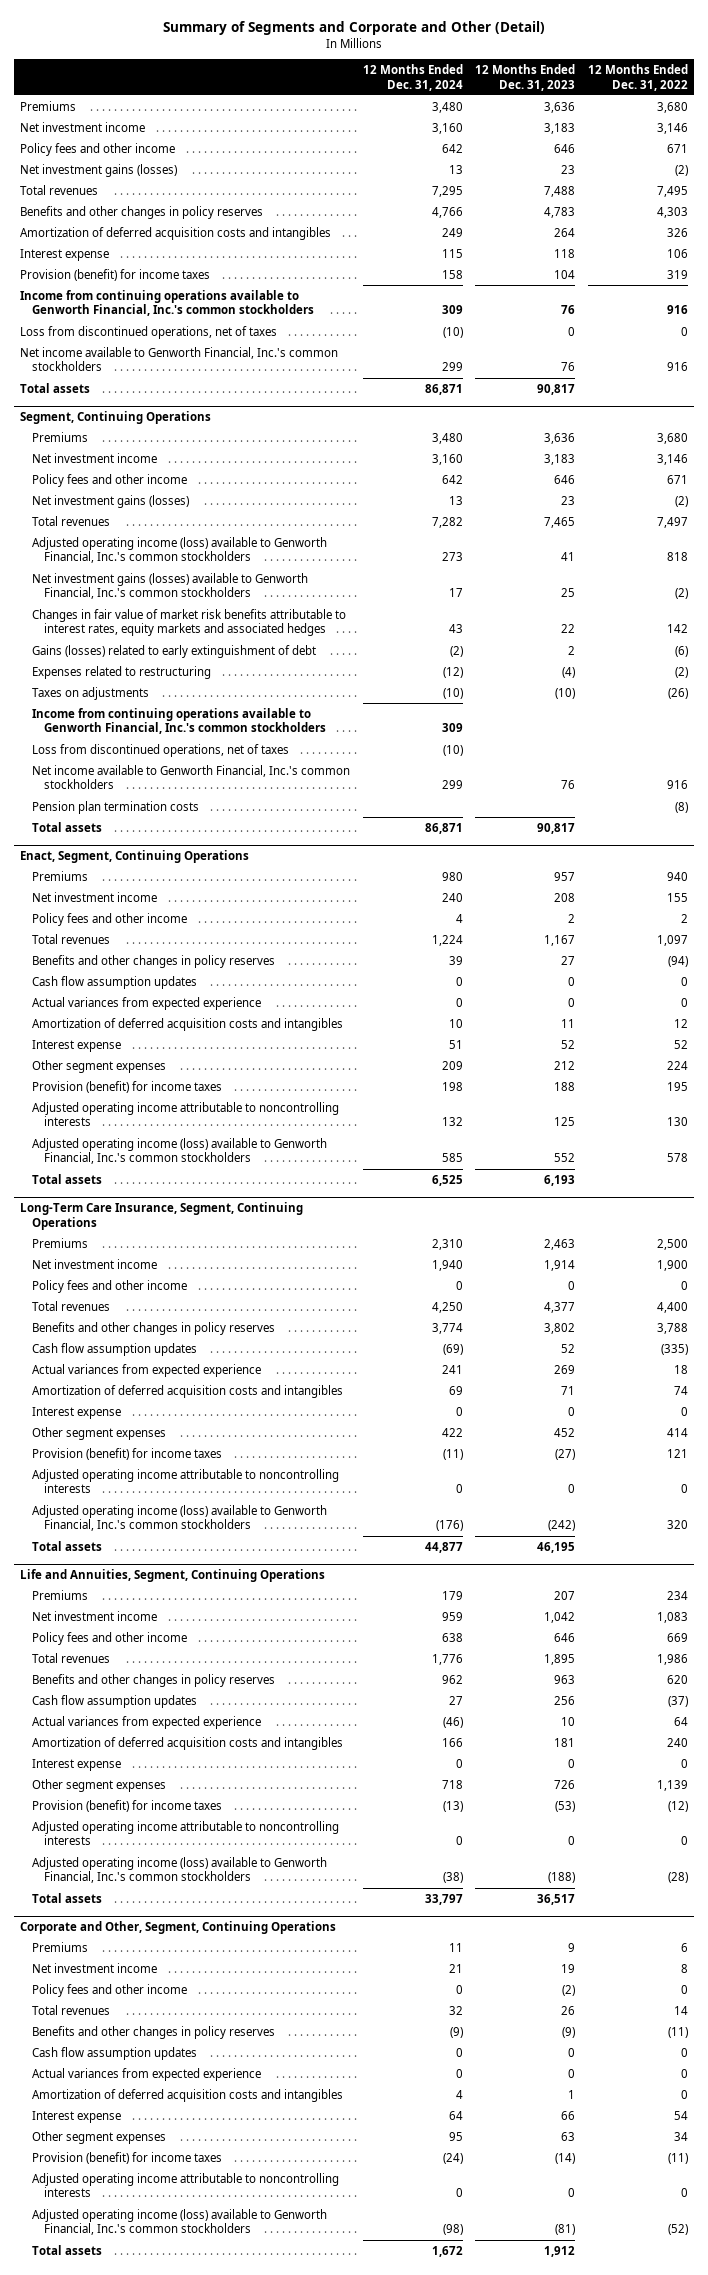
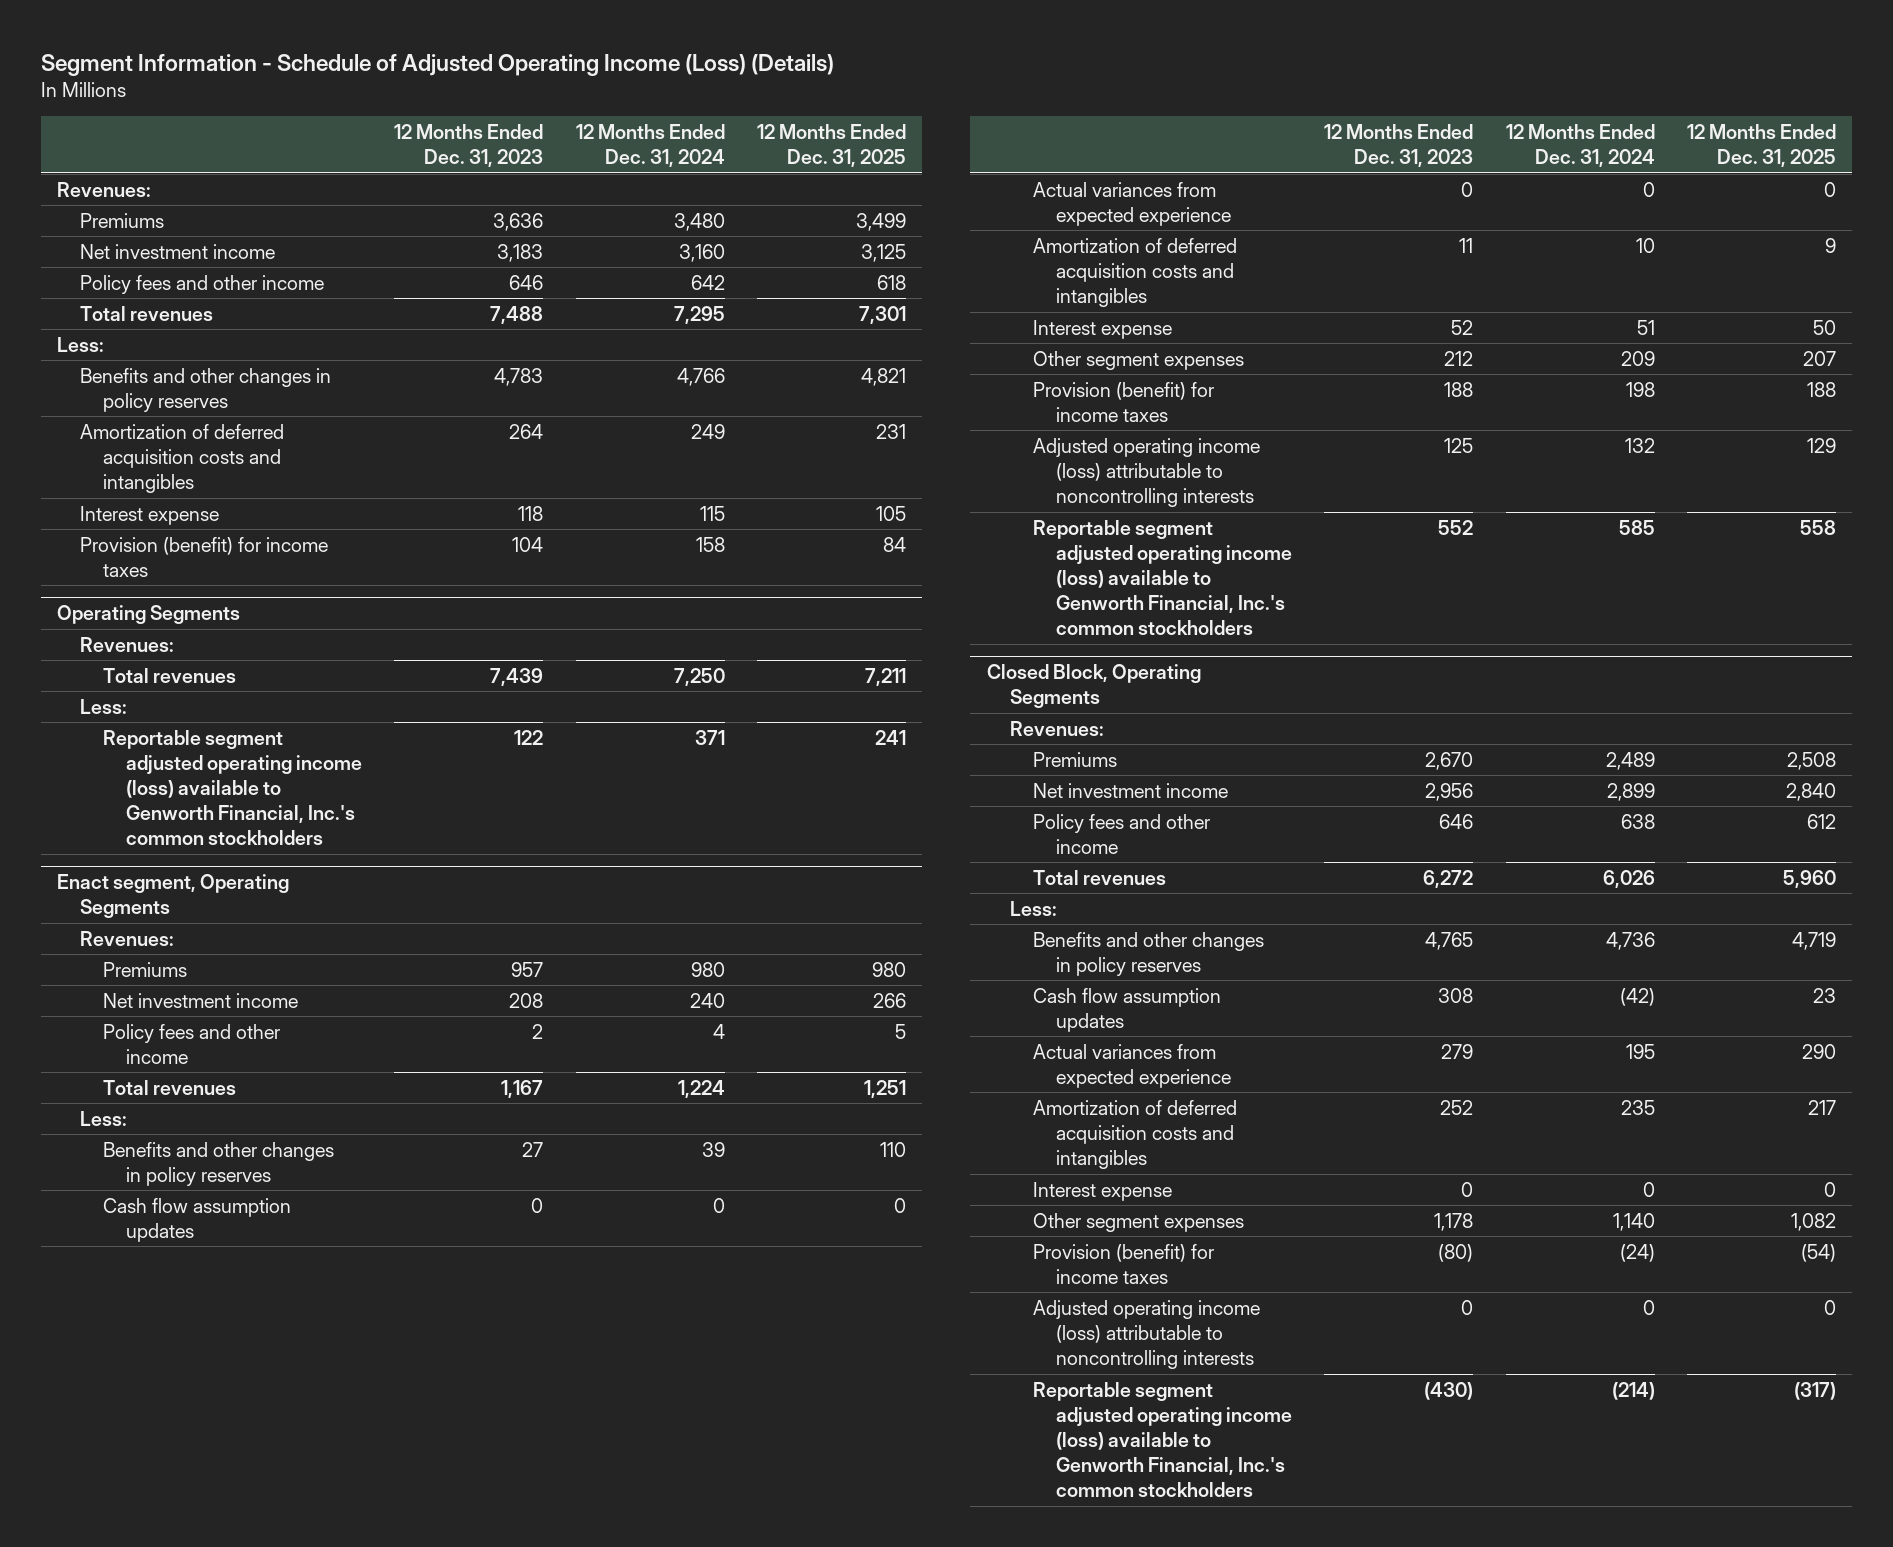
- Summary of Segments and Corporate and Other (Detail)
+ Segment Information - Schedule of Adjusted Operating Income (Loss) (Details)
- | 12 Months Ended Dec. 31, 2024 | 12 Months Ended Dec. 31, 2023 | 12 Months Ended Dec. 31, 2022
+ | 12 Months Ended Dec. 31, 2023 | 12 Months Ended Dec. 31, 2024 | 12 Months Ended Dec. 31, 2025
+ Revenues:
- Net investment gains (losses) | 13 | 23 | (2)
+ Less:
- Income from continuing operations available to Genworth Financial, Inc.'s common stockholders | 309 | 76 | 916
- Loss from discontinued operations, net of taxes | (10) | 0 | 0
- Net income available to Genworth Financial, Inc.'s common stockholders | 299 | 76 | 916
- Total assets | 86,871 | 90,817 |
- Segment, Continuing Operations
- Premiums | 3,480 | 3,636 | 3,680
- Net investment income | 3,160 | 3,183 | 3,146
- Policy fees and other income | 642 | 646 | 671
- Net investment gains (losses) | 13 | 23 | (2)
- Total revenues | 7,282 | 7,465 | 7,497
- Adjusted operating income (loss) available to Genworth Financial, Inc.'s common stockholders | 273 | 41 | 818
- Net investment gains (losses) available to Genworth Financial, Inc.'s common stockholders | 17 | 25 | (2)
- Changes in fair value of market risk benefits attributable to interest rates, equity markets and associated hedges | 43 | 22 | 142
- Gains (losses) related to early extinguishment of debt | (2) | 2 | (6)
- Expenses related to restructuring | (12) | (4) | (2)
- Taxes on adjustments | (10) | (10) | (26)
- Income from continuing operations available to Genworth Financial, Inc.'s common stockholders | 309 | |
- Loss from discontinued operations, net of taxes | (10) | |
- Net income available to Genworth Financial, Inc.'s common stockholders | 299 | 76 | 916
- Pension plan termination costs | | | (8)
- Total assets | 86,871 | 90,817 |
- Enact, Segment, Continuing Operations
+ Operating Segments
+ Revenues:
+ Total revenues | 7,439 | 7,250 | 7,211
+ Less:
+ Reportable segment adjusted operating income (loss) available to Genworth Financial, Inc.'s common stockholders | 122 | 371 | 241
+ Enact segment, Operating Segments
+ Revenues:
+ Less:
- Adjusted operating income attributable to noncontrolling interests | 132 | 125 | 130
- Adjusted operating income (loss) available to Genworth Financial, Inc.'s common stockholders | 585 | 552 | 578
- Total assets | 6,525 | 6,193 |
- Long-Term Care Insurance, Segment, Continuing Operations
- Premiums | 2,310 | 2,463 | 2,500
- Net investment income | 1,940 | 1,914 | 1,900
- Policy fees and other income | 0 | 0 | 0
- Total revenues | 4,250 | 4,377 | 4,400
- Benefits and other changes in policy reserves | 3,774 | 3,802 | 3,788
- Cash flow assumption updates | (69) | 52 | (335)
- Actual variances from expected experience | 241 | 269 | 18
- Amortization of deferred acquisition costs and intangibles | 69 | 71 | 74
- Interest expense | 0 | 0 | 0
- Other segment expenses | 422 | 452 | 414
- Provision (benefit) for income taxes | (11) | (27) | 121
- Adjusted operating income attributable to noncontrolling interests | 0 | 0 | 0
- Adjusted operating income (loss) available to Genworth Financial, Inc.'s common stockholders | (176) | (242) | 320
- Total assets | 44,877 | 46,195 |
- Life and Annuities, Segment, Continuing Operations
- Premiums | 179 | 207 | 234
- Net investment income | 959 | 1,042 | 1,083
+ Adjusted operating income (loss) attributable to noncontrolling interests | 125 | 132 | 129
+ Reportable segment adjusted operating income (loss) available to Genworth Financial, Inc.'s common stockholders | 552 | 585 | 558
+ Closed Block, Operating Segments
+ Revenues:
+ Premiums | 2,670 | 2,489 | 2,508
+ Net investment income | 2,956 | 2,899 | 2,840
- Total revenues | 1,776 | 1,895 | 1,986
- Benefits and other changes in policy reserves | 962 | 963 | 620
- Cash flow assumption updates | 27 | 256 | (37)
- Actual variances from expected experience | (46) | 10 | 64
- Amortization of deferred acquisition costs and intangibles | 166 | 181 | 240
+ Total revenues | 6,272 | 6,026 | 5,960
+ Less:
+ Benefits and other changes in policy reserves | 4,765 | 4,736 | 4,719
+ Cash flow assumption updates | 308 | (42) | 23
+ Actual variances from expected experience | 279 | 195 | 290
+ Amortization of deferred acquisition costs and intangibles | 252 | 235 | 217
- Other segment expenses | 718 | 726 | 1,139
- Provision (benefit) for income taxes | (13) | (53) | (12)
- Adjusted operating income attributable to noncontrolling interests | 0 | 0 | 0
- Adjusted operating income (loss) available to Genworth Financial, Inc.'s common stockholders | (38) | (188) | (28)
- Total assets | 33,797 | 36,517 |
- Corporate and Other, Segment, Continuing Operations
- Premiums | 11 | 9 | 6
- Net investment income | 21 | 19 | 8
- Policy fees and other income | 0 | (2) | 0
- Total revenues | 32 | 26 | 14
- Benefits and other changes in policy reserves | (9) | (9) | (11)
- Cash flow assumption updates | 0 | 0 | 0
- Actual variances from expected experience | 0 | 0 | 0
- Amortization of deferred acquisition costs and intangibles | 4 | 1 | 0
- Interest expense | 64 | 66 | 54
- Other segment expenses | 95 | 63 | 34
- Provision (benefit) for income taxes | (24) | (14) | (11)
- Adjusted operating income attributable to noncontrolling interests | 0 | 0 | 0
- Adjusted operating income (loss) available to Genworth Financial, Inc.'s common stockholders | (98) | (81) | (52)
- Total assets | 1,672 | 1,912 |
+ Other segment expenses | 1,178 | 1,140 | 1,082
+ Provision (benefit) for income taxes | (80) | (24) | (54)
+ Adjusted operating income (loss) attributable to noncontrolling interests | 0 | 0 | 0
+ Reportable segment adjusted operating income (loss) available to Genworth Financial, Inc.'s common stockholders | (430) | (214) | (317)

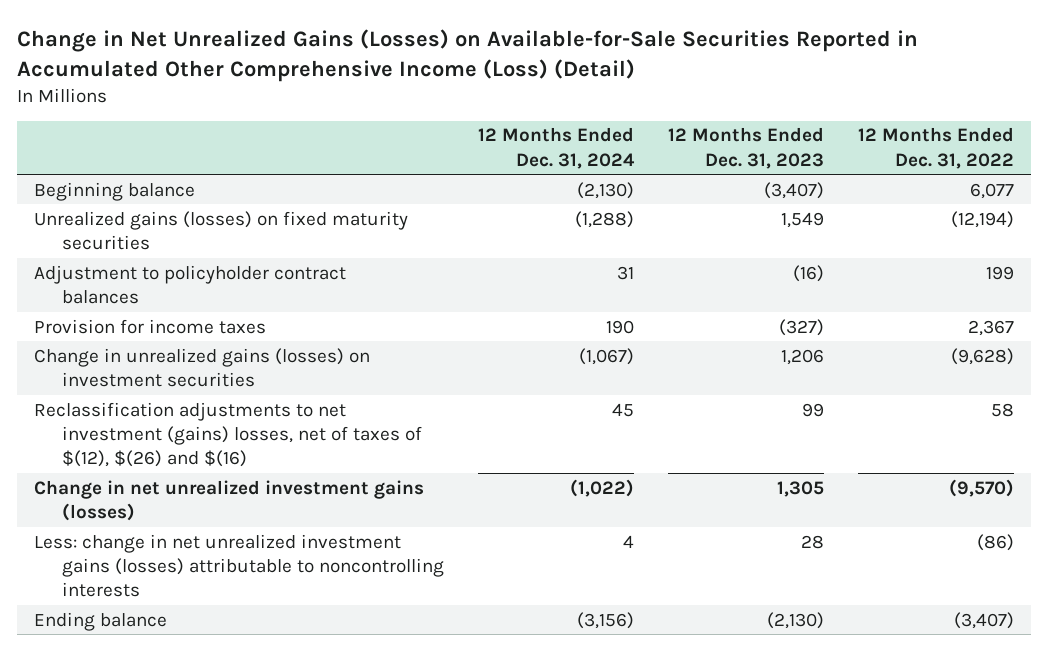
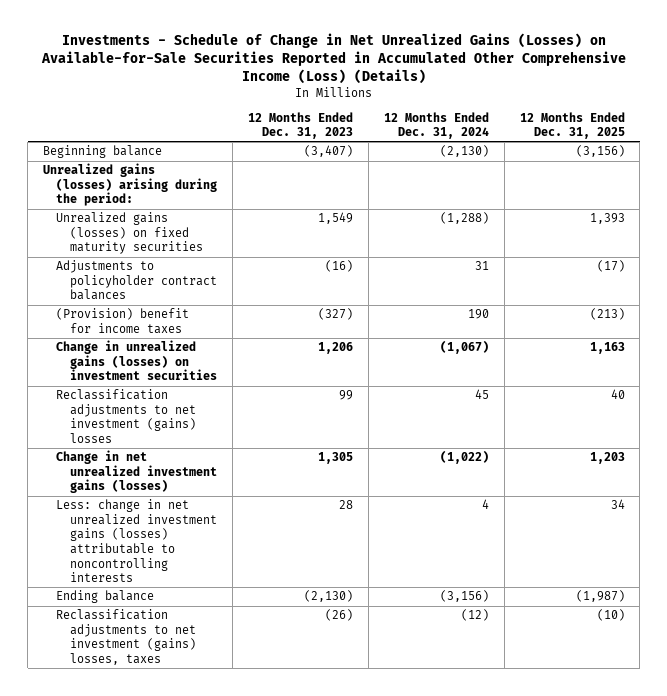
- Change in Net Unrealized Gains (Losses) on Available-for-Sale Securities Reported in Accumulated Other Comprehensive Income (Loss) (Detail)
+ Investments - Schedule of Change in Net Unrealized Gains (Losses) on Available-for-Sale Securities Reported in Accumulated Other Comprehensive Income (Loss) (Details)
- | 12 Months Ended Dec. 31, 2024 | 12 Months Ended Dec. 31, 2023 | 12 Months Ended Dec. 31, 2022
+ | 12 Months Ended Dec. 31, 2023 | 12 Months Ended Dec. 31, 2024 | 12 Months Ended Dec. 31, 2025
+ Unrealized gains (losses) arising during the period:
- Adjustment to policyholder contract balances | 31 | (16) | 199
- Provision for income taxes | 190 | (327) | 2,367
+ Adjustments to policyholder contract balances | (16) | 31 | (17)
+ (Provision) benefit for income taxes | (327) | 190 | (213)
- Reclassification adjustments to net investment (gains) losses, net of taxes of $(12), $(26) and $(16) | 45 | 99 | 58
+ Reclassification adjustments to net investment (gains) losses | 99 | 45 | 40
+ Reclassification adjustments to net investment (gains) losses, taxes | (26) | (12) | (10)

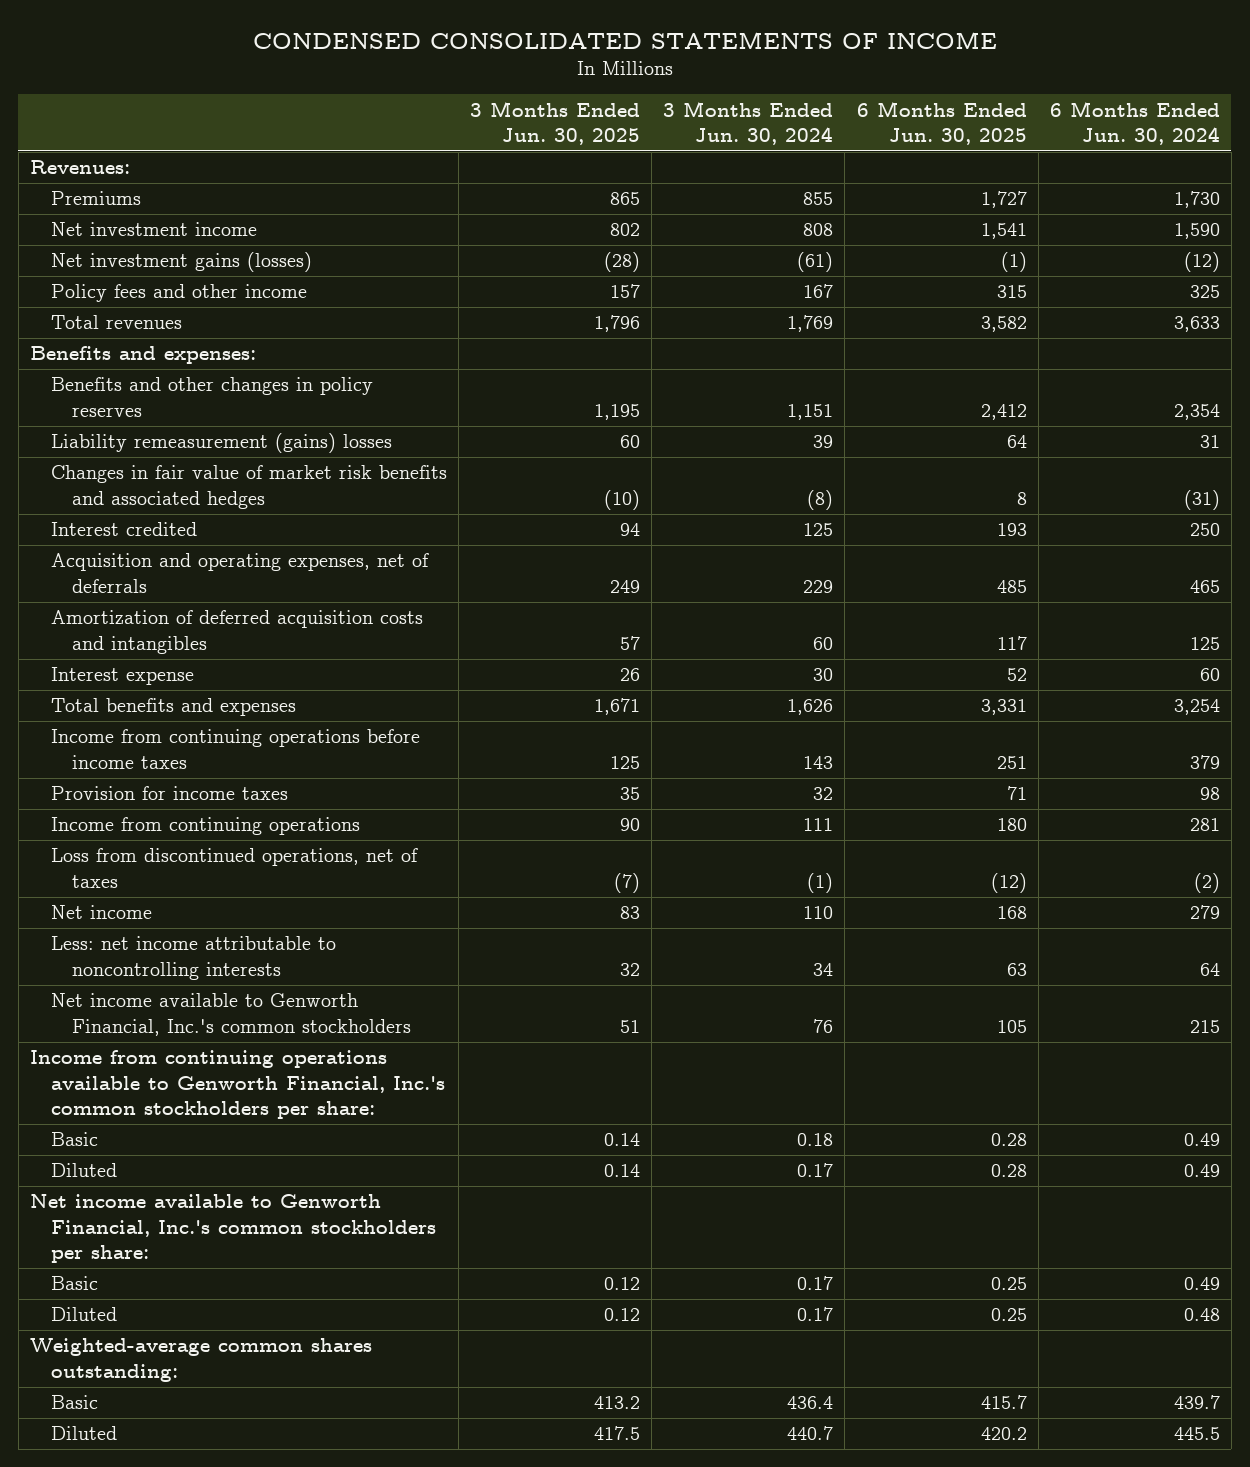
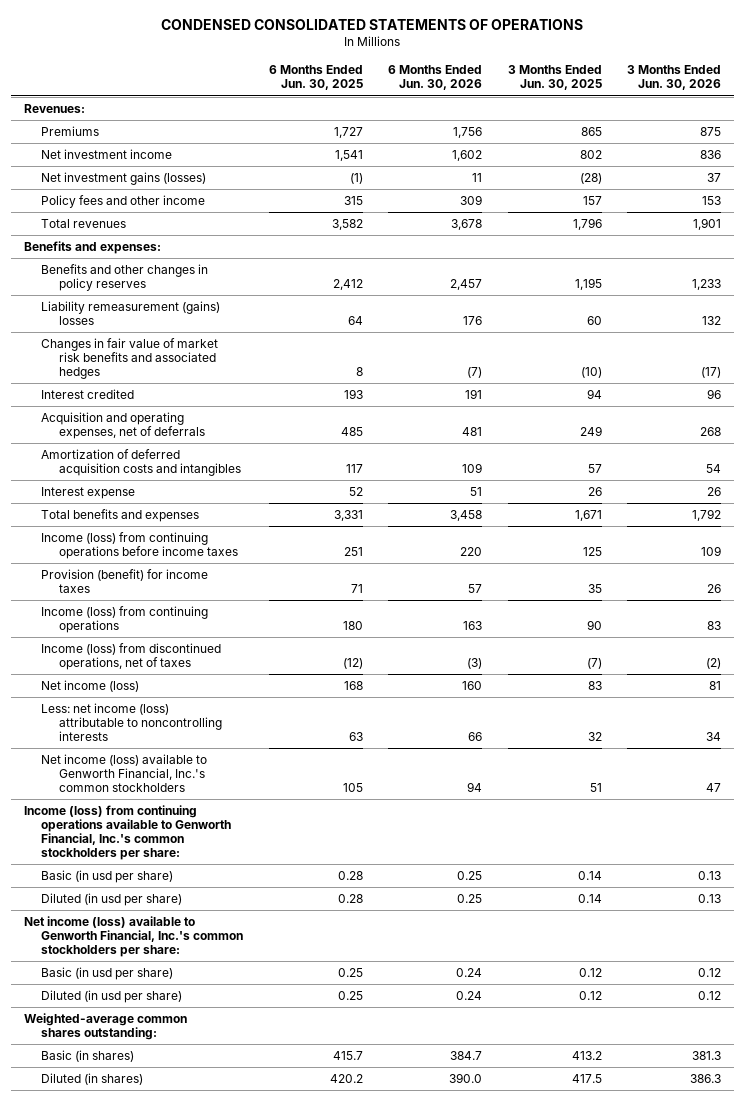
- CONDENSED CONSOLIDATED STATEMENTS OF INCOME
+ CONDENSED CONSOLIDATED STATEMENTS OF OPERATIONS
- | 3 Months Ended Jun. 30, 2025 | 3 Months Ended Jun. 30, 2024 | 6 Months Ended Jun. 30, 2025 | 6 Months Ended Jun. 30, 2024
+ | 6 Months Ended Jun. 30, 2025 | 6 Months Ended Jun. 30, 2026 | 3 Months Ended Jun. 30, 2025 | 3 Months Ended Jun. 30, 2026
- Income from continuing operations before income taxes | 125 | 143 | 251 | 379
- Provision for income taxes | 35 | 32 | 71 | 98
- Income from continuing operations | 90 | 111 | 180 | 281
- Loss from discontinued operations, net of taxes | (7) | (1) | (12) | (2)
- Net income | 83 | 110 | 168 | 279
- Less: net income attributable to noncontrolling interests | 32 | 34 | 63 | 64
- Net income available to Genworth Financial, Inc.'s common stockholders | 51 | 76 | 105 | 215
- Income from continuing operations available to Genworth Financial, Inc.'s common stockholders per share:
- Basic | 0.14 | 0.18 | 0.28 | 0.49
- Diluted | 0.14 | 0.17 | 0.28 | 0.49
- Net income available to Genworth Financial, Inc.'s common stockholders per share:
- Basic | 0.12 | 0.17 | 0.25 | 0.49
- Diluted | 0.12 | 0.17 | 0.25 | 0.48
+ Income (loss) from continuing operations before income taxes | 251 | 220 | 125 | 109
+ Provision (benefit) for income taxes | 71 | 57 | 35 | 26
+ Income (loss) from continuing operations | 180 | 163 | 90 | 83
+ Income (loss) from discontinued operations, net of taxes | (12) | (3) | (7) | (2)
+ Net income (loss) | 168 | 160 | 83 | 81
+ Less: net income (loss) attributable to noncontrolling interests | 63 | 66 | 32 | 34
+ Net income (loss) available to Genworth Financial, Inc.'s common stockholders | 105 | 94 | 51 | 47
+ Income (loss) from continuing operations available to Genworth Financial, Inc.'s common stockholders per share:
+ Basic (in usd per share) | 0.28 | 0.25 | 0.14 | 0.13
+ Diluted (in usd per share) | 0.28 | 0.25 | 0.14 | 0.13
+ Net income (loss) available to Genworth Financial, Inc.'s common stockholders per share:
+ Basic (in usd per share) | 0.25 | 0.24 | 0.12 | 0.12
+ Diluted (in usd per share) | 0.25 | 0.24 | 0.12 | 0.12
- Basic | 413.2 | 436.4 | 415.7 | 439.7
- Diluted | 417.5 | 440.7 | 420.2 | 445.5
+ Basic (in shares) | 415.7 | 384.7 | 413.2 | 381.3
+ Diluted (in shares) | 420.2 | 390.0 | 417.5 | 386.3

